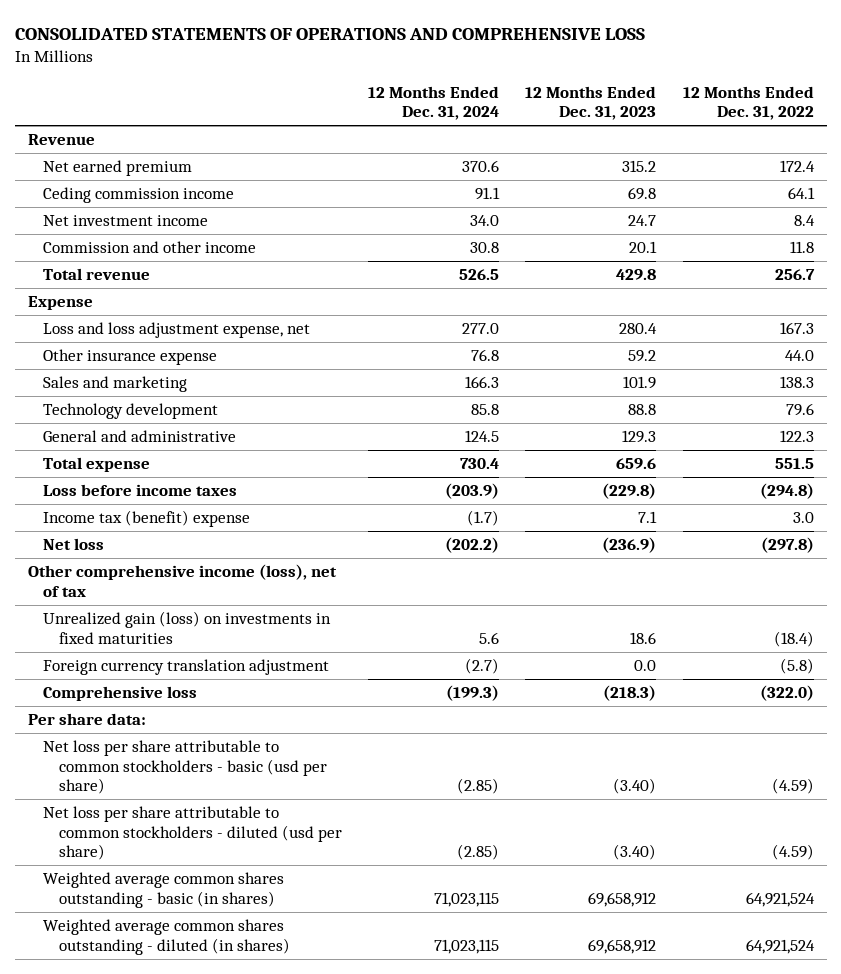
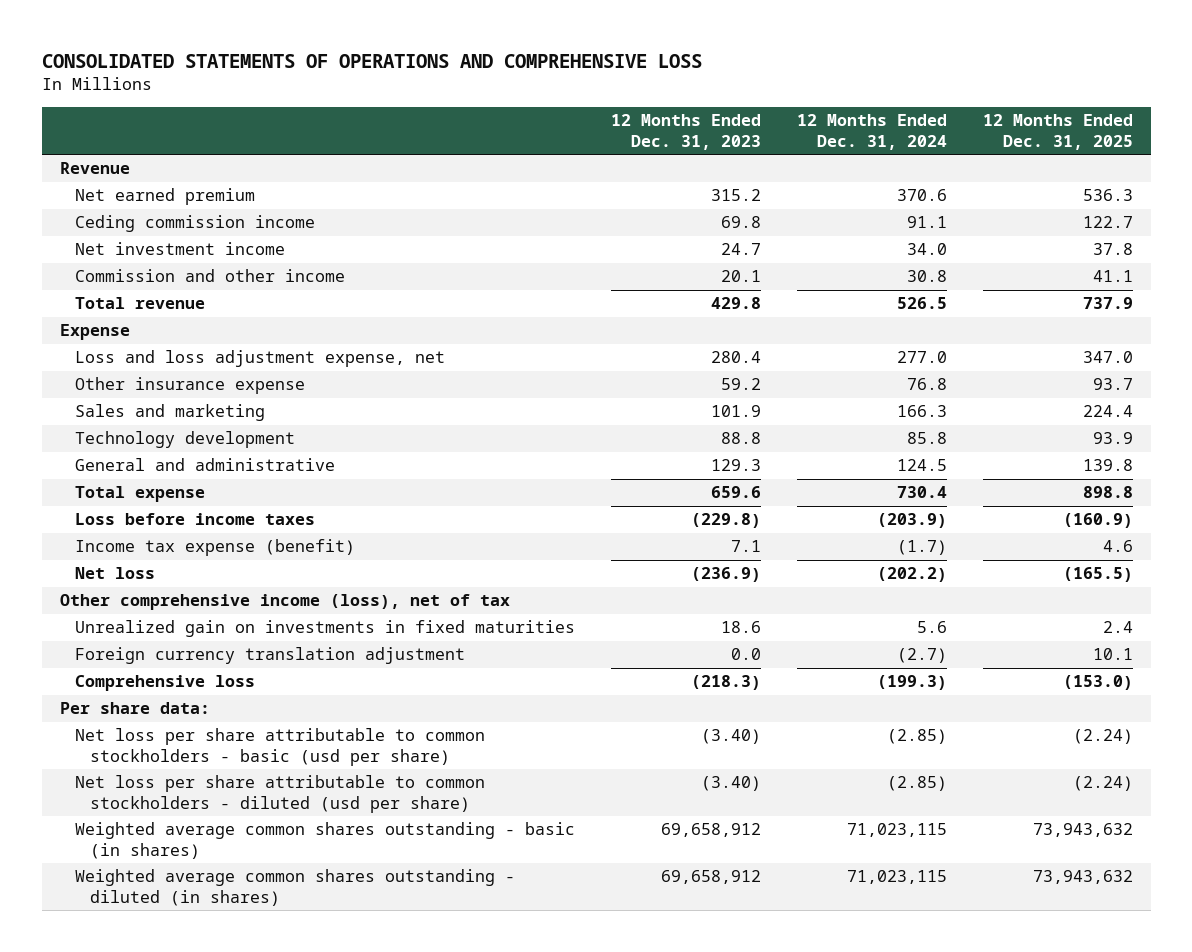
- | 12 Months Ended Dec. 31, 2024 | 12 Months Ended Dec. 31, 2023 | 12 Months Ended Dec. 31, 2022
+ | 12 Months Ended Dec. 31, 2023 | 12 Months Ended Dec. 31, 2024 | 12 Months Ended Dec. 31, 2025
- Income tax (benefit) expense | (1.7) | 7.1 | 3.0
+ Income tax expense (benefit) | 7.1 | (1.7) | 4.6
- Unrealized gain (loss) on investments in fixed maturities | 5.6 | 18.6 | (18.4)
+ Unrealized gain on investments in fixed maturities | 18.6 | 5.6 | 2.4

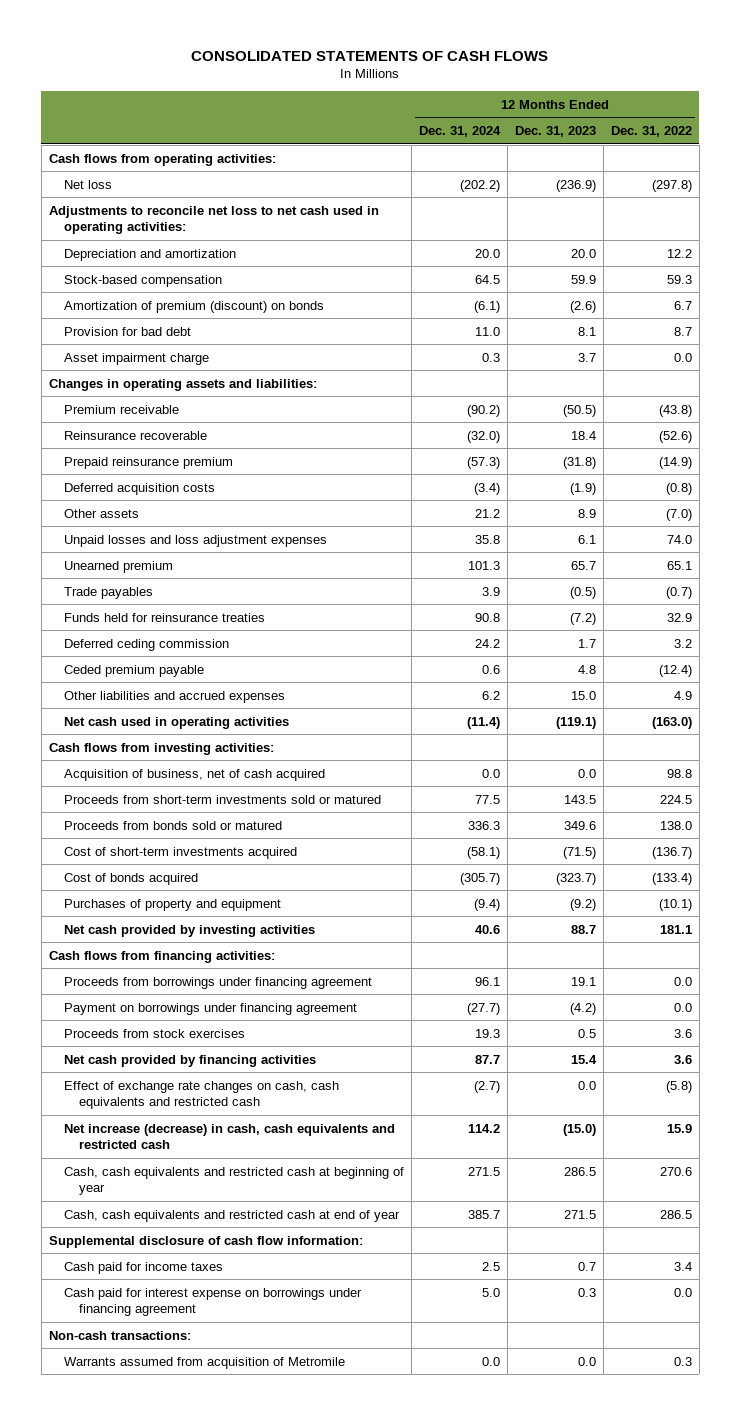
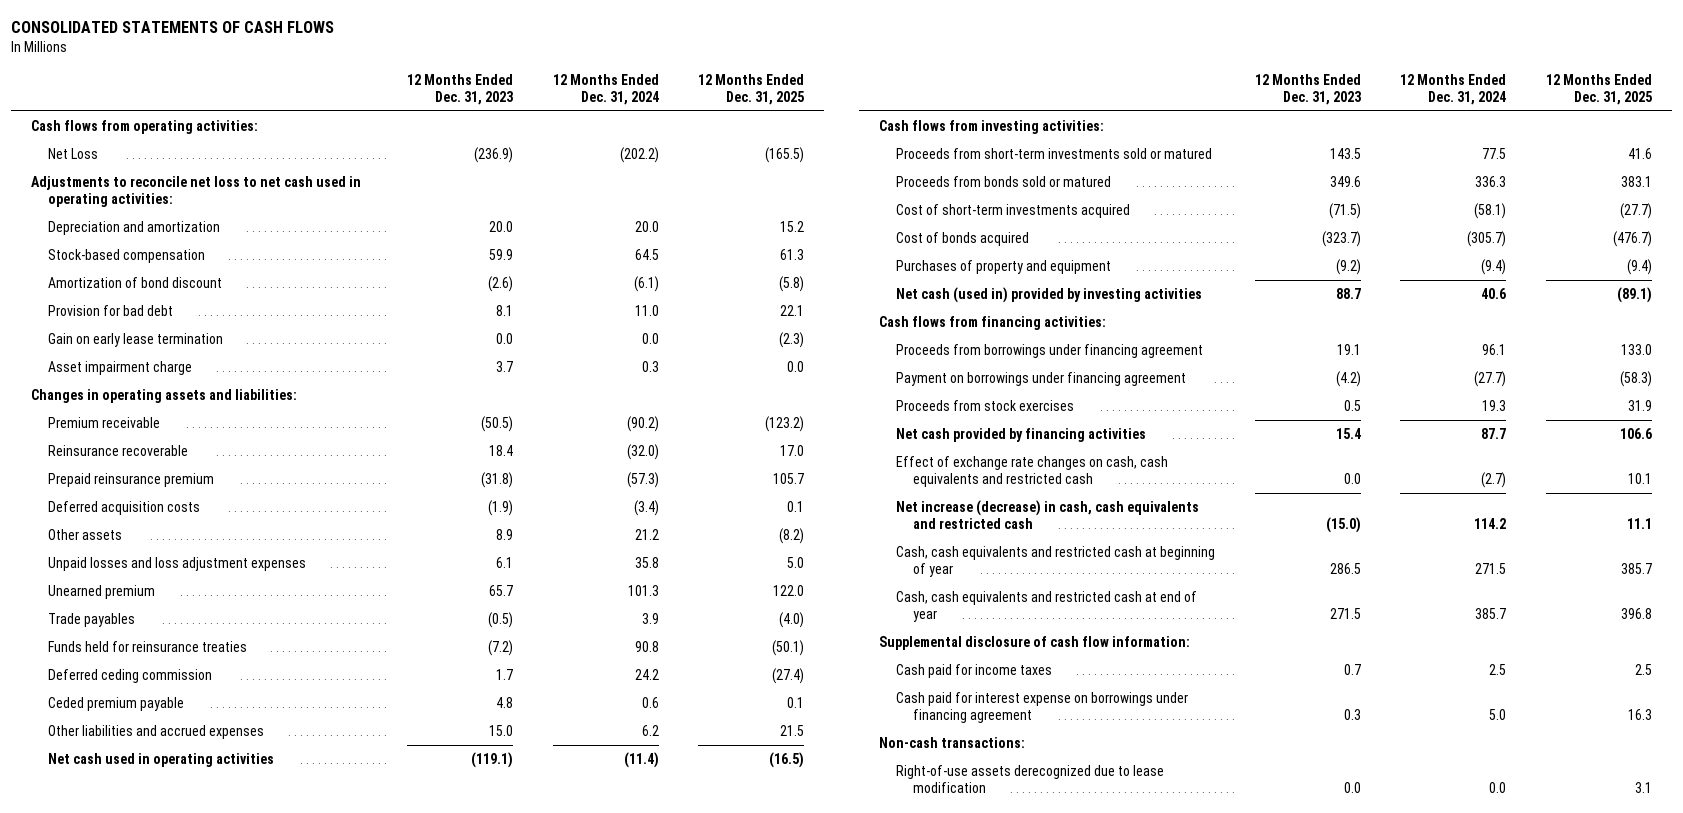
- | 12 Months Ended Dec. 31, 2024 | 12 Months Ended Dec. 31, 2023 | 12 Months Ended Dec. 31, 2022
+ | 12 Months Ended Dec. 31, 2023 | 12 Months Ended Dec. 31, 2024 | 12 Months Ended Dec. 31, 2025
- Net loss | (202.2) | (236.9) | (297.8)
+ Net Loss | (236.9) | (202.2) | (165.5)
- Amortization of premium (discount) on bonds | (6.1) | (2.6) | 6.7
+ Amortization of bond discount | (2.6) | (6.1) | (5.8)
+ Gain on early lease termination | 0.0 | 0.0 | (2.3)
- Acquisition of business, net of cash acquired | 0.0 | 0.0 | 98.8
- Net cash provided by investing activities | 40.6 | 88.7 | 181.1
+ Net cash (used in) provided by investing activities | 88.7 | 40.6 | (89.1)
- Warrants assumed from acquisition of Metromile | 0.0 | 0.0 | 0.3
+ Right-of-use assets derecognized due to lease modification | 0.0 | 0.0 | 3.1

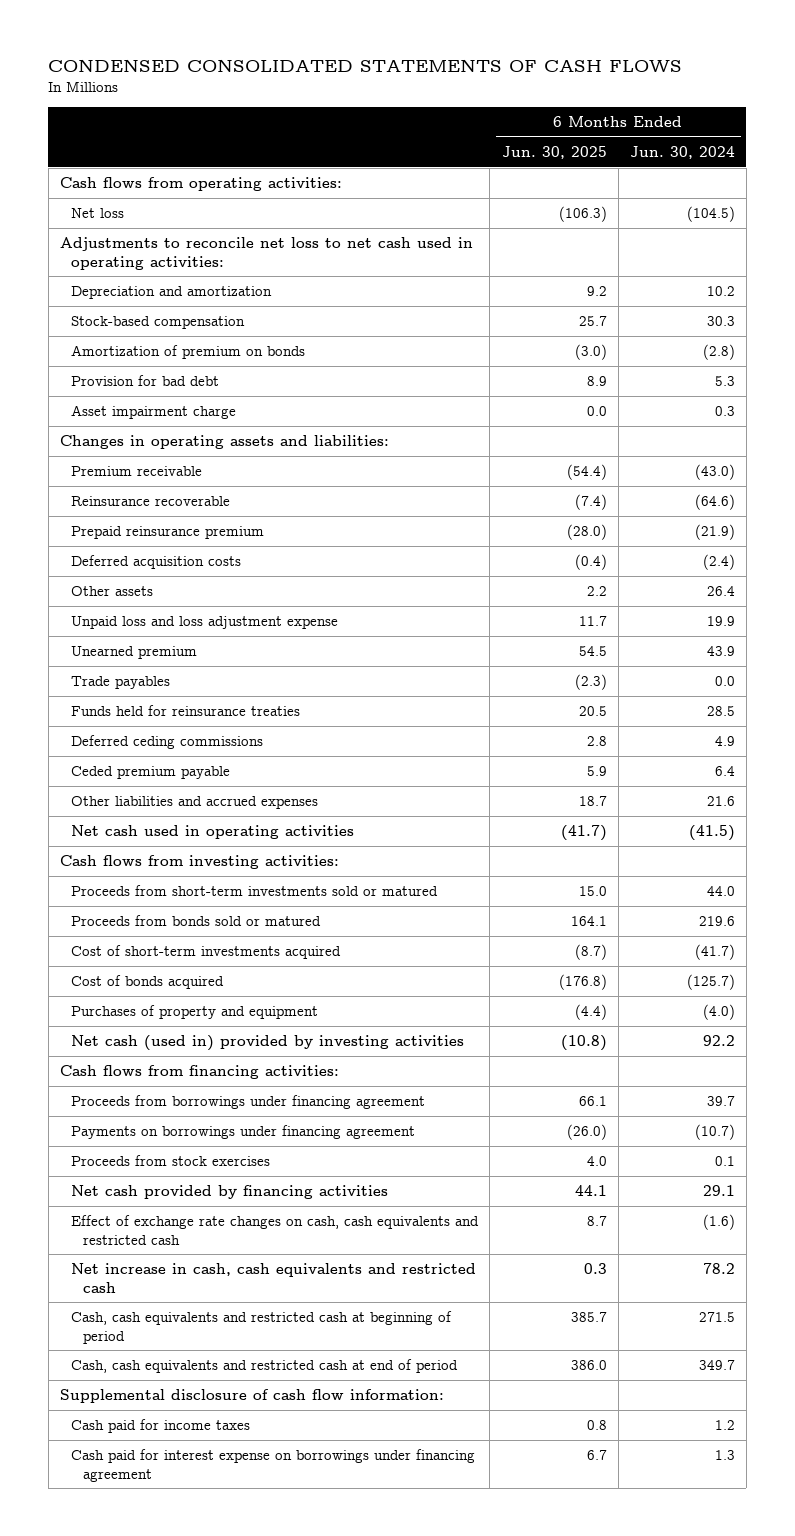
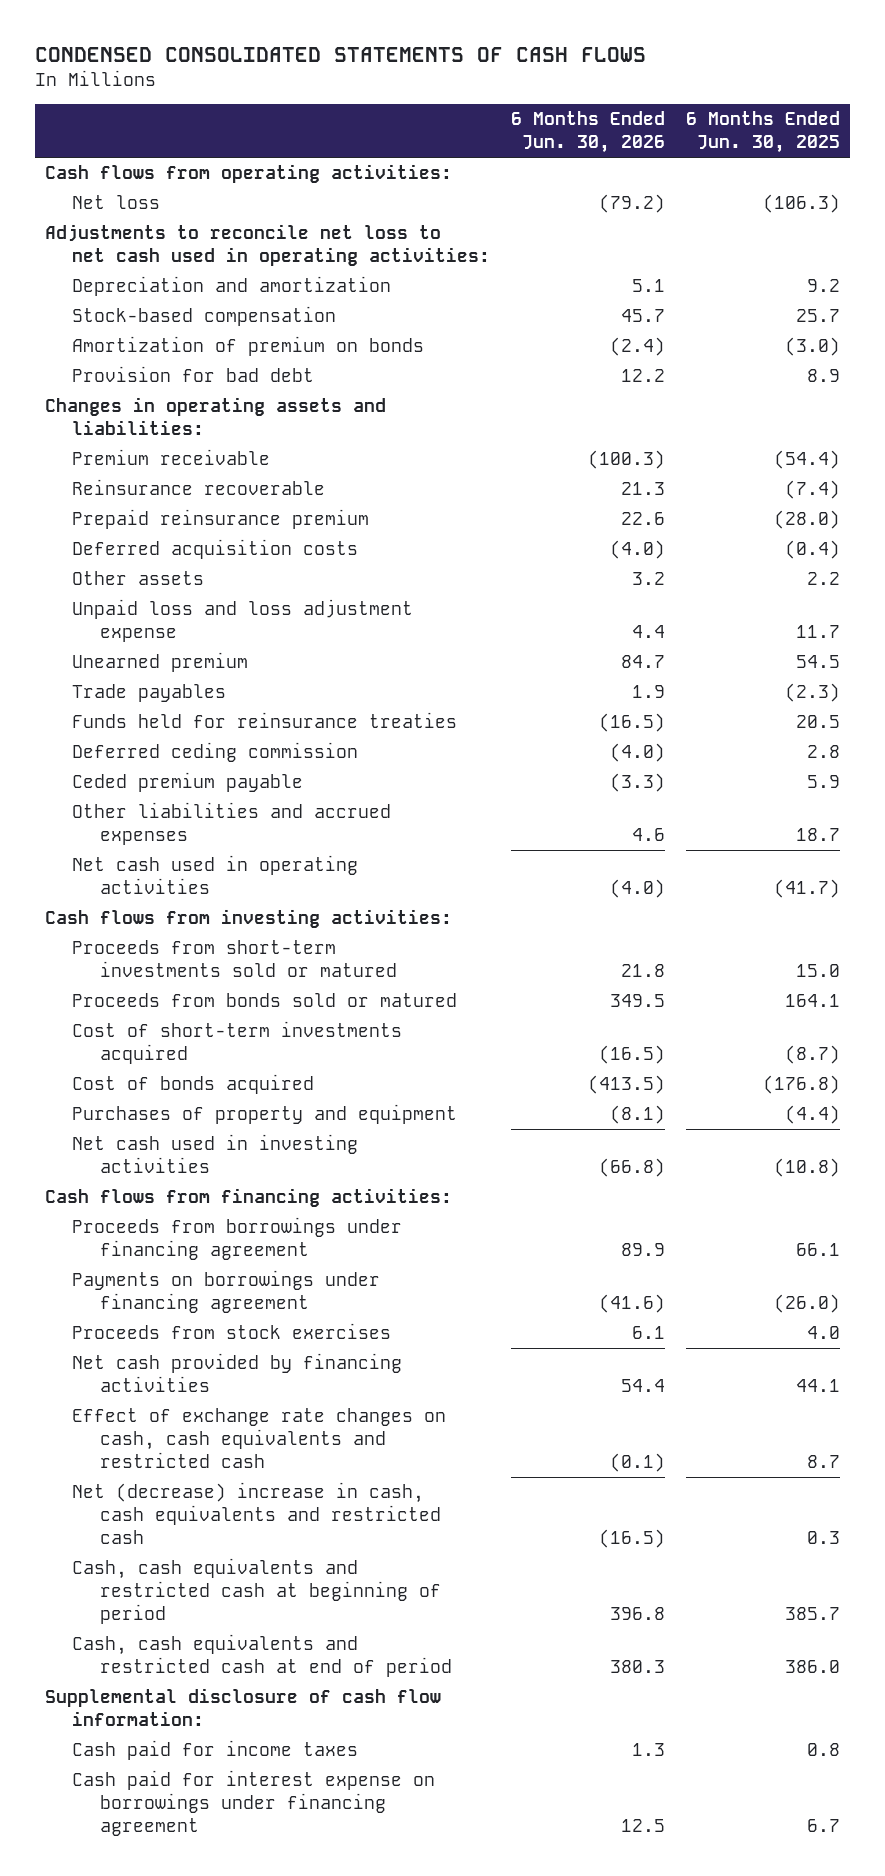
- | 6 Months Ended Jun. 30, 2025 | 6 Months Ended Jun. 30, 2024
+ | 6 Months Ended Jun. 30, 2026 | 6 Months Ended Jun. 30, 2025
- Asset impairment charge | 0.0 | 0.3
- Deferred ceding commissions | 2.8 | 4.9
+ Deferred ceding commission | (4.0) | 2.8
- Net cash (used in) provided by investing activities | (10.8) | 92.2
+ Net cash used in investing activities | (66.8) | (10.8)
- Net increase in cash, cash equivalents and restricted cash | 0.3 | 78.2
+ Net (decrease) increase in cash, cash equivalents and restricted cash | (16.5) | 0.3

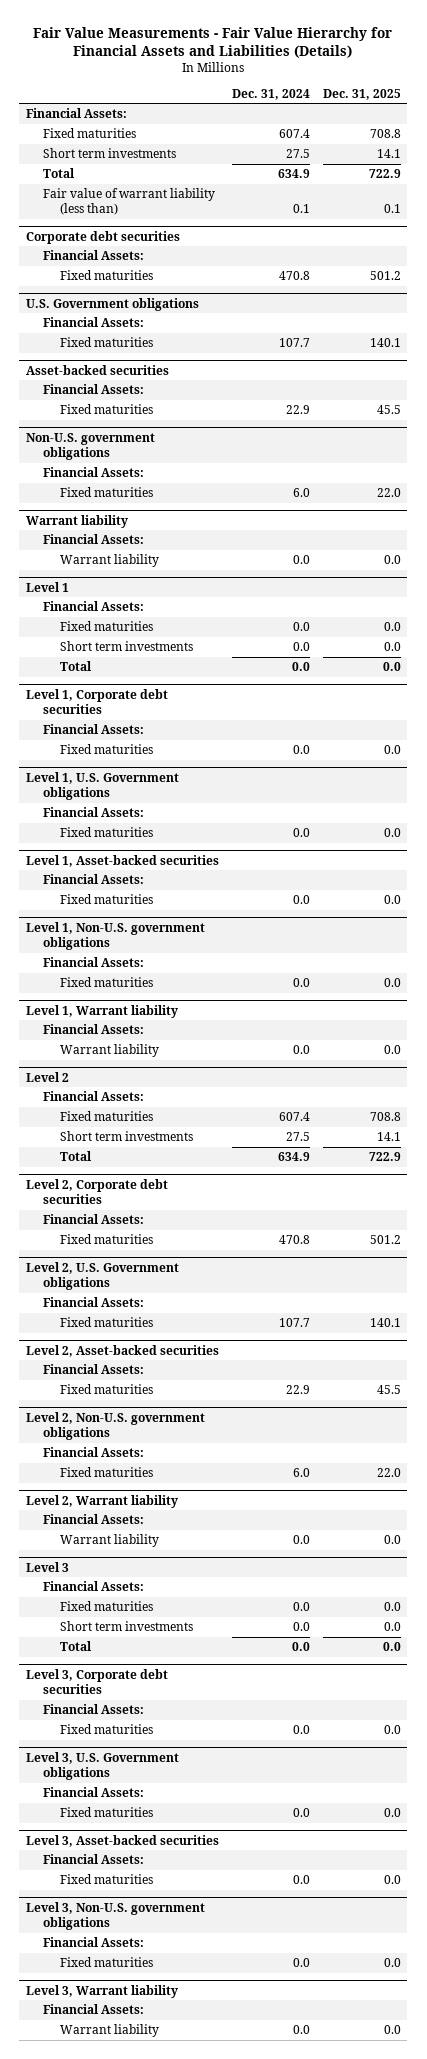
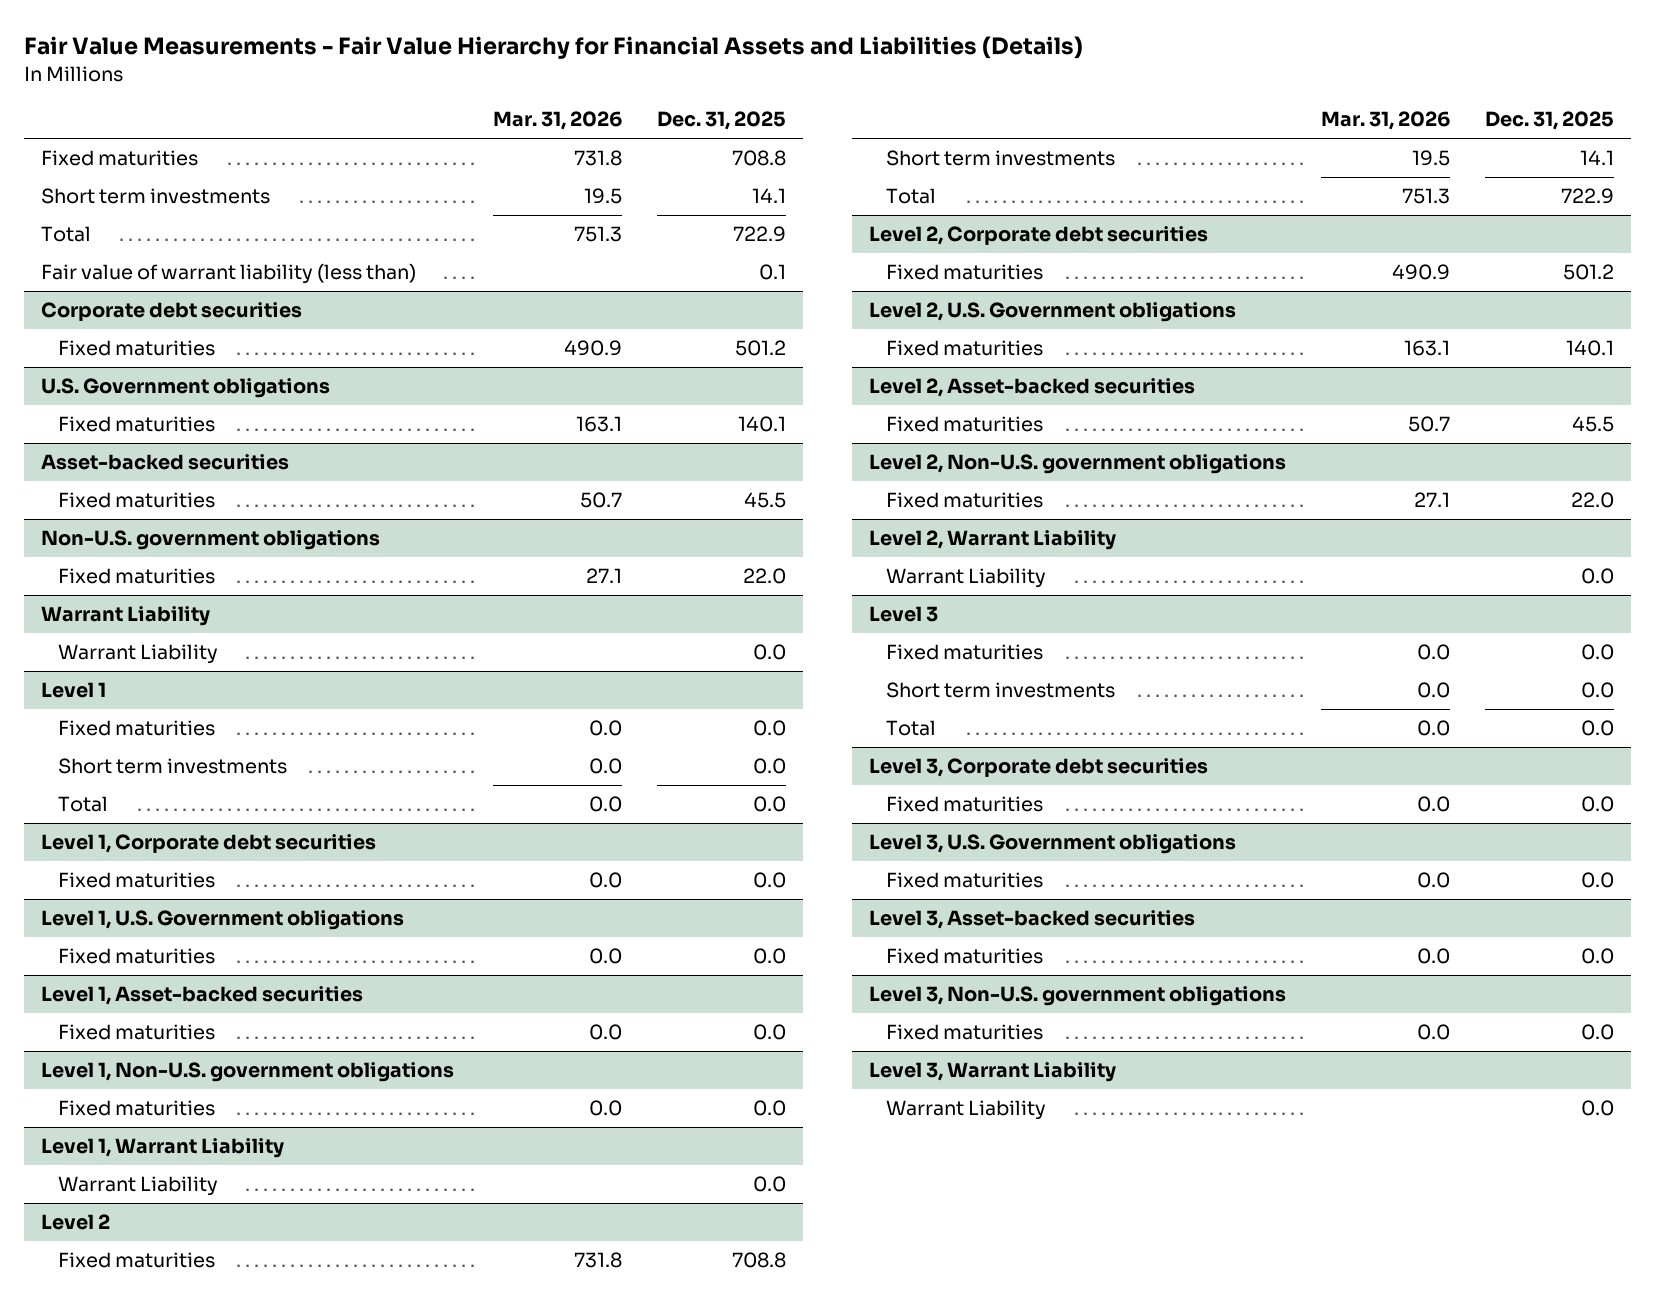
- | Dec. 31, 2024 | Dec. 31, 2025
+ | Mar. 31, 2026 | Dec. 31, 2025
- Financial Assets:
@ Corporate debt securities
- Financial Assets:
@ U.S. Government obligations
- Financial Assets:
@ Asset-backed securities
- Financial Assets:
@ Non-U.S. government obligations
- Financial Assets:
- Warrant liability
- Financial Assets:
- Warrant liability | 0.0 | 0.0
+ Warrant Liability
+ Warrant Liability | | 0.0
@ Level 1
- Financial Assets:
@ Level 1, Corporate debt securities
- Financial Assets:
@ Level 1, U.S. Government obligations
- Financial Assets:
@ Level 1, Asset-backed securities
- Financial Assets:
@ Level 1, Non-U.S. government obligations
- Financial Assets:
- Level 1, Warrant liability
- Financial Assets:
- Warrant liability | 0.0 | 0.0
+ Level 1, Warrant Liability
+ Warrant Liability | | 0.0
@ Level 2
- Financial Assets:
@ Level 2, Corporate debt securities
- Financial Assets:
@ Level 2, U.S. Government obligations
- Financial Assets:
@ Level 2, Asset-backed securities
- Financial Assets:
@ Level 2, Non-U.S. government obligations
- Financial Assets:
- Level 2, Warrant liability
- Financial Assets:
- Warrant liability | 0.0 | 0.0
+ Level 2, Warrant Liability
+ Warrant Liability | | 0.0
@ Level 3
- Financial Assets:
@ Level 3, Corporate debt securities
- Financial Assets:
@ Level 3, U.S. Government obligations
- Financial Assets:
@ Level 3, Asset-backed securities
- Financial Assets:
@ Level 3, Non-U.S. government obligations
- Financial Assets:
- Level 3, Warrant liability
- Financial Assets:
- Warrant liability | 0.0 | 0.0
+ Level 3, Warrant Liability
+ Warrant Liability | | 0.0

